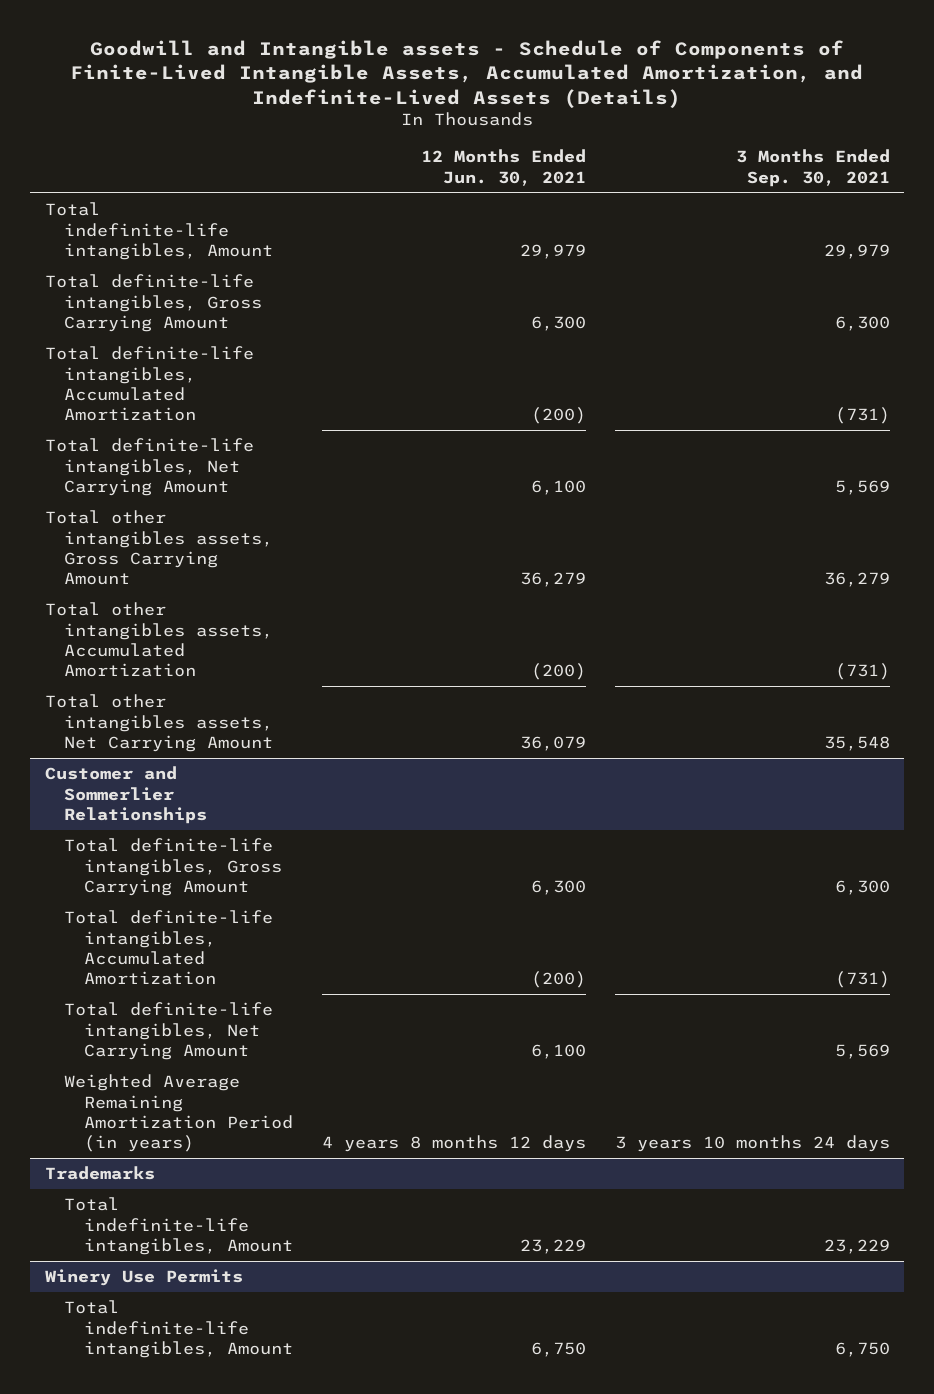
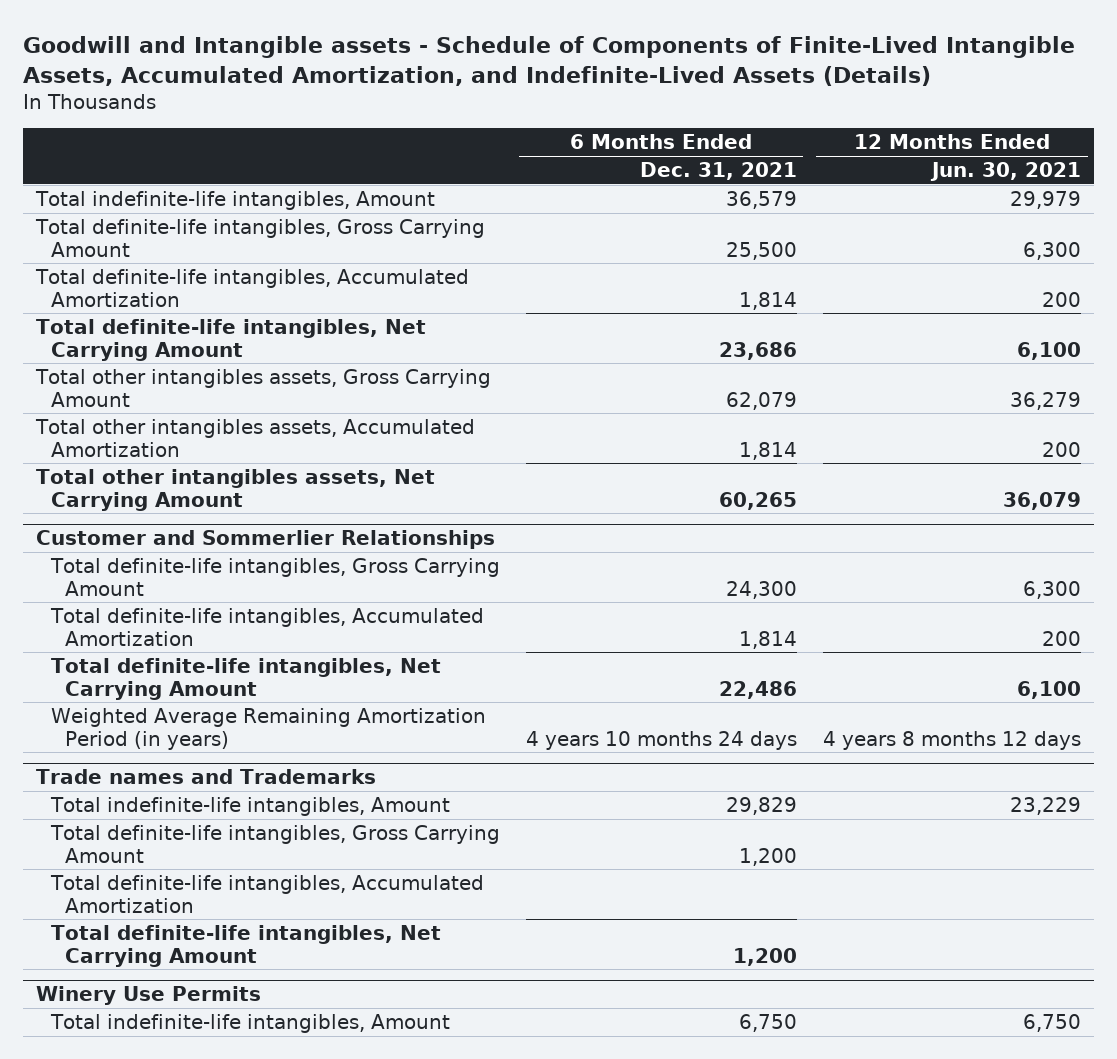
- | 12 Months Ended Jun. 30, 2021 | 3 Months Ended Sep. 30, 2021
+ | 6 Months Ended Dec. 31, 2021 | 12 Months Ended Jun. 30, 2021
- Total definite-life intangibles, Accumulated Amortization | (200) | (731)
+ Total definite-life intangibles, Accumulated Amortization | 1,814 | 200
- Total other intangibles assets, Accumulated Amortization | (200) | (731)
+ Total other intangibles assets, Accumulated Amortization | 1,814 | 200
@ Customer and Sommerlier Relationships
- Total definite-life intangibles, Accumulated Amortization | (200) | (731)
+ Total definite-life intangibles, Accumulated Amortization | 1,814 | 200
- Trademarks
+ Trade names and Trademarks
+ Total definite-life intangibles, Gross Carrying Amount | 1,200 |
+ Total definite-life intangibles, Accumulated Amortization
+ Total definite-life intangibles, Net Carrying Amount | 1,200 |

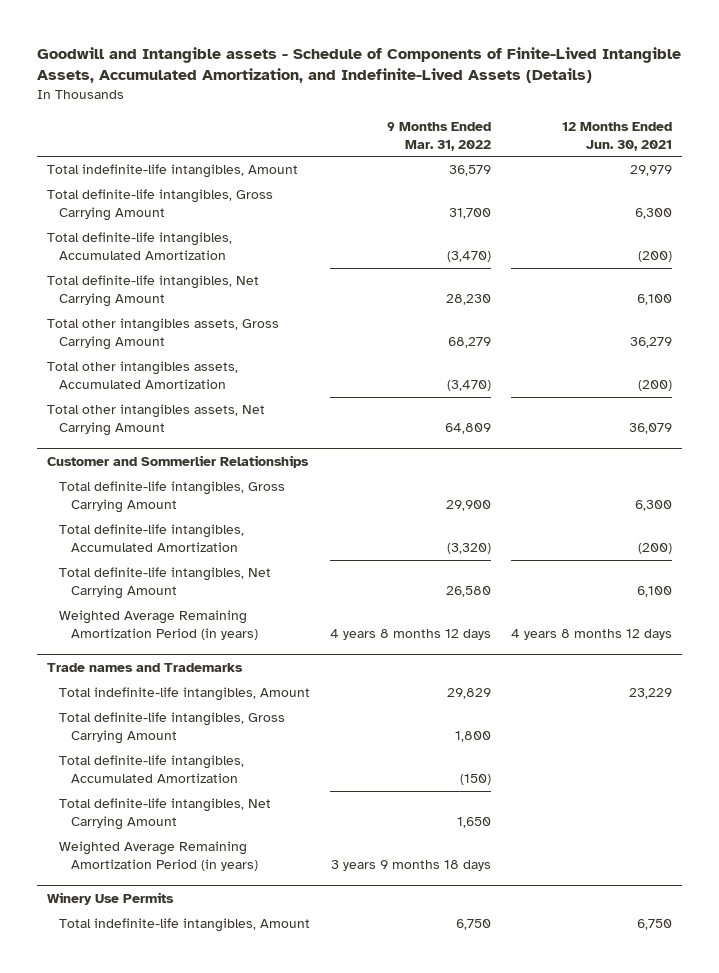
- | 6 Months Ended Dec. 31, 2021 | 12 Months Ended Jun. 30, 2021
+ | 9 Months Ended Mar. 31, 2022 | 12 Months Ended Jun. 30, 2021
- Total definite-life intangibles, Accumulated Amortization | 1,814 | 200
+ Total definite-life intangibles, Accumulated Amortization | (3,470) | (200)
- Total other intangibles assets, Accumulated Amortization | 1,814 | 200
+ Total other intangibles assets, Accumulated Amortization | (3,470) | (200)
@ Customer and Sommerlier Relationships
- Total definite-life intangibles, Accumulated Amortization | 1,814 | 200
+ Total definite-life intangibles, Accumulated Amortization | (3,320) | (200)
@ Trade names and Trademarks
+ Weighted Average Remaining Amortization Period (in years) | 3 years 9 months 18 days |

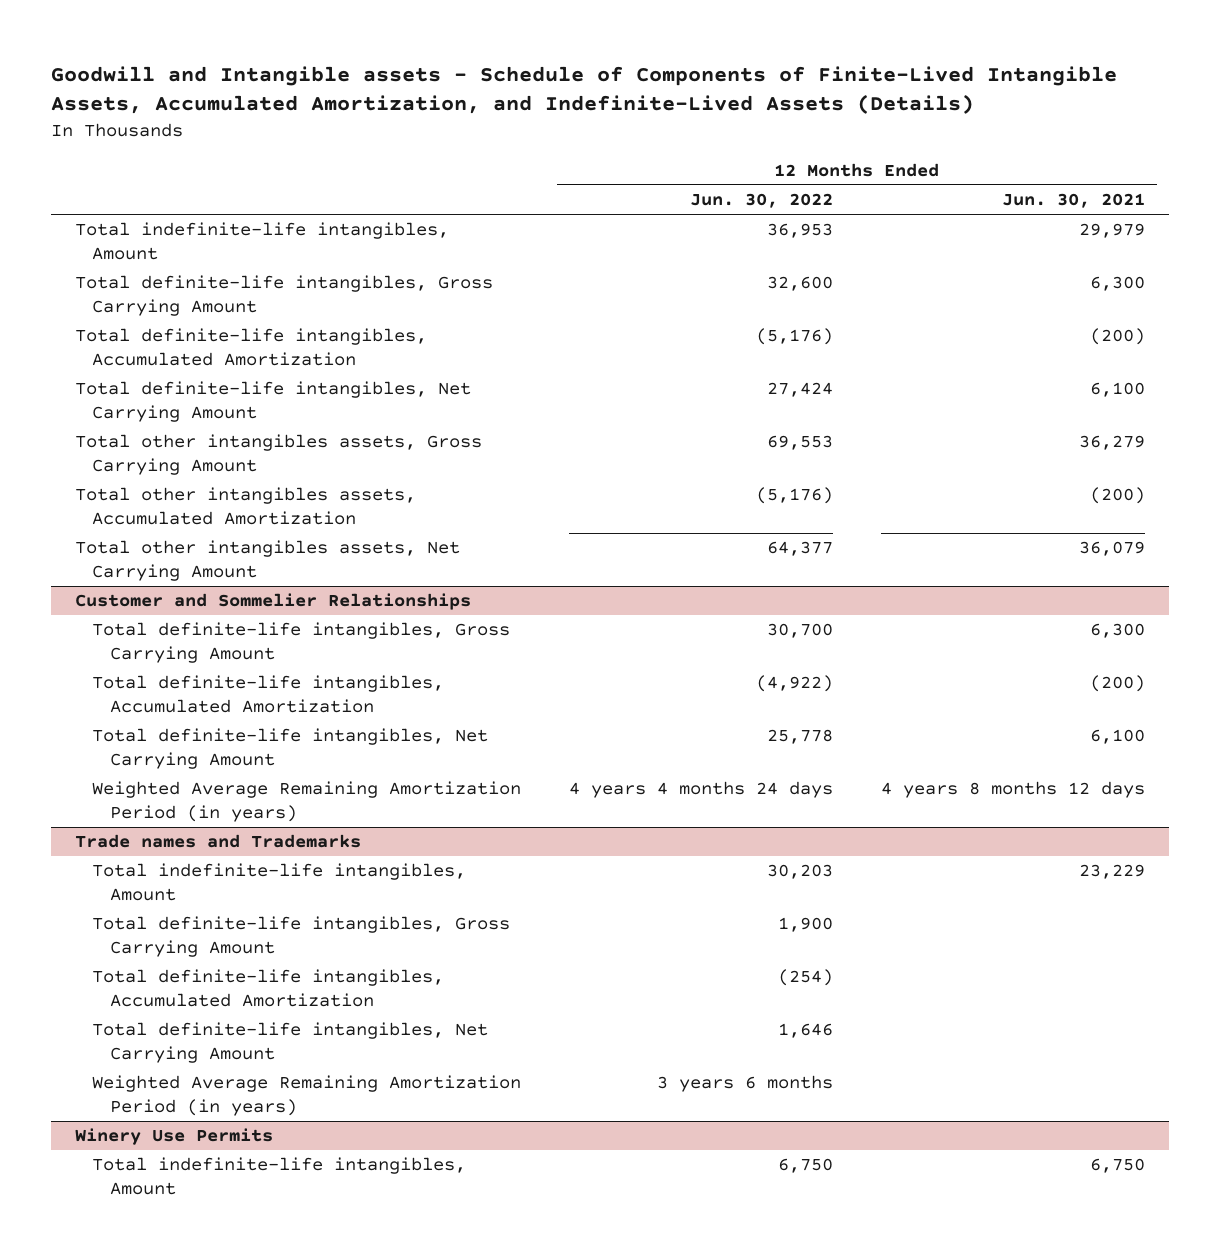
- | 9 Months Ended Mar. 31, 2022 | 12 Months Ended Jun. 30, 2021
+ | 12 Months Ended Jun. 30, 2022 | 12 Months Ended Jun. 30, 2021
- Customer and Sommerlier Relationships
+ Customer and Sommelier Relationships

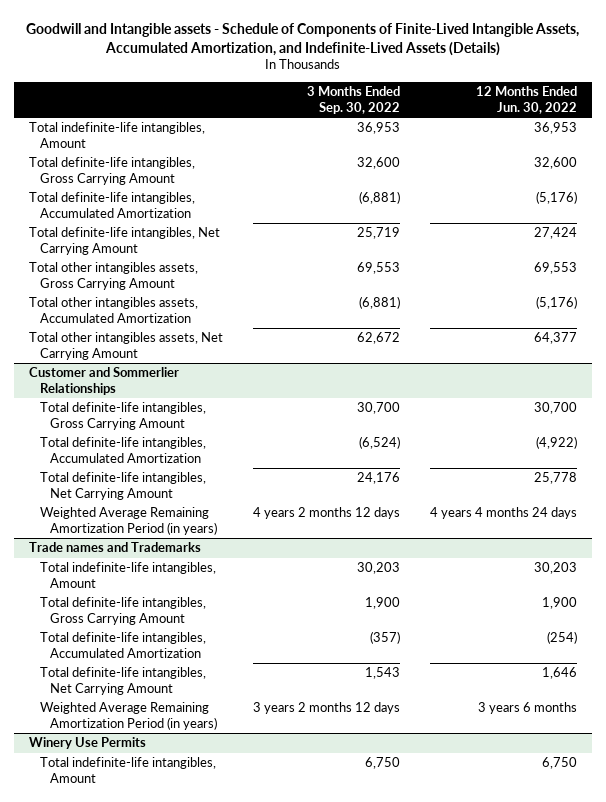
- | 12 Months Ended Jun. 30, 2022 | 12 Months Ended Jun. 30, 2021
+ | 3 Months Ended Sep. 30, 2022 | 12 Months Ended Jun. 30, 2022
- Customer and Sommelier Relationships
+ Customer and Sommerlier Relationships

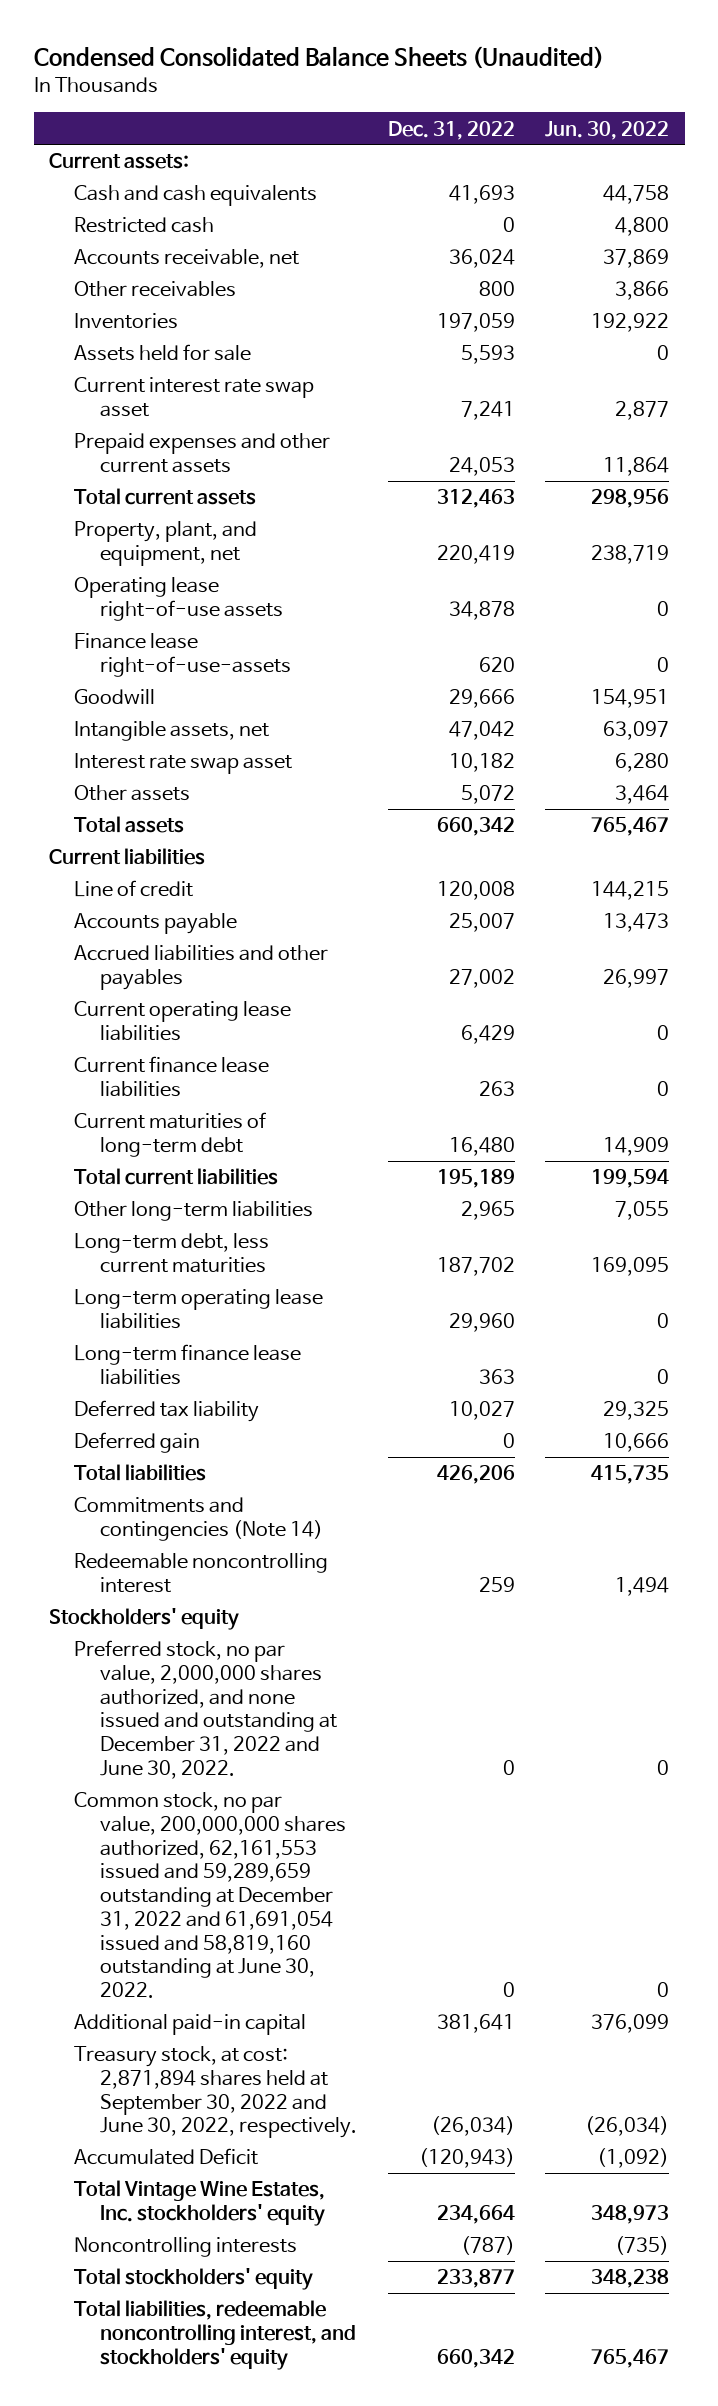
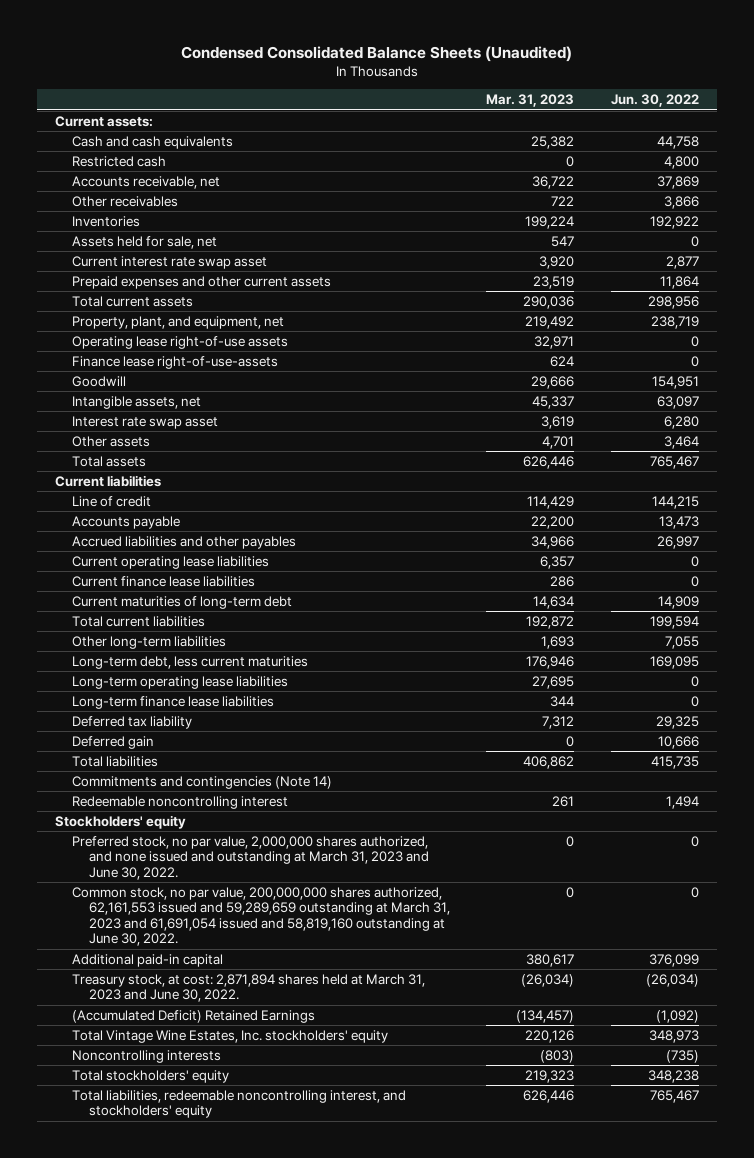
- | Dec. 31, 2022 | Jun. 30, 2022
+ | Mar. 31, 2023 | Jun. 30, 2022
- Assets held for sale | 5,593 | 0
+ Assets held for sale, net | 547 | 0
- Preferred stock, no par value, 2,000,000 shares authorized, and none issued and outstanding at December 31, 2022 and June 30, 2022. | 0 | 0
- Common stock, no par value, 200,000,000 shares authorized, 62,161,553 issued and 59,289,659 outstanding at December 31, 2022 and 61,691,054 issued and 58,819,160 outstanding at June 30, 2022. | 0 | 0
+ Preferred stock, no par value, 2,000,000 shares authorized, and none issued and outstanding at March 31, 2023 and June 30, 2022. | 0 | 0
+ Common stock, no par value, 200,000,000 shares authorized, 62,161,553 issued and 59,289,659 outstanding at March 31, 2023 and 61,691,054 issued and 58,819,160 outstanding at June 30, 2022. | 0 | 0
- Treasury stock, at cost: 2,871,894 shares held at September 30, 2022 and June 30, 2022, respectively. | (26,034) | (26,034)
- Accumulated Deficit | (120,943) | (1,092)
+ Treasury stock, at cost: 2,871,894 shares held at March 31, 2023 and June 30, 2022. | (26,034) | (26,034)
+ (Accumulated Deficit) Retained Earnings | (134,457) | (1,092)

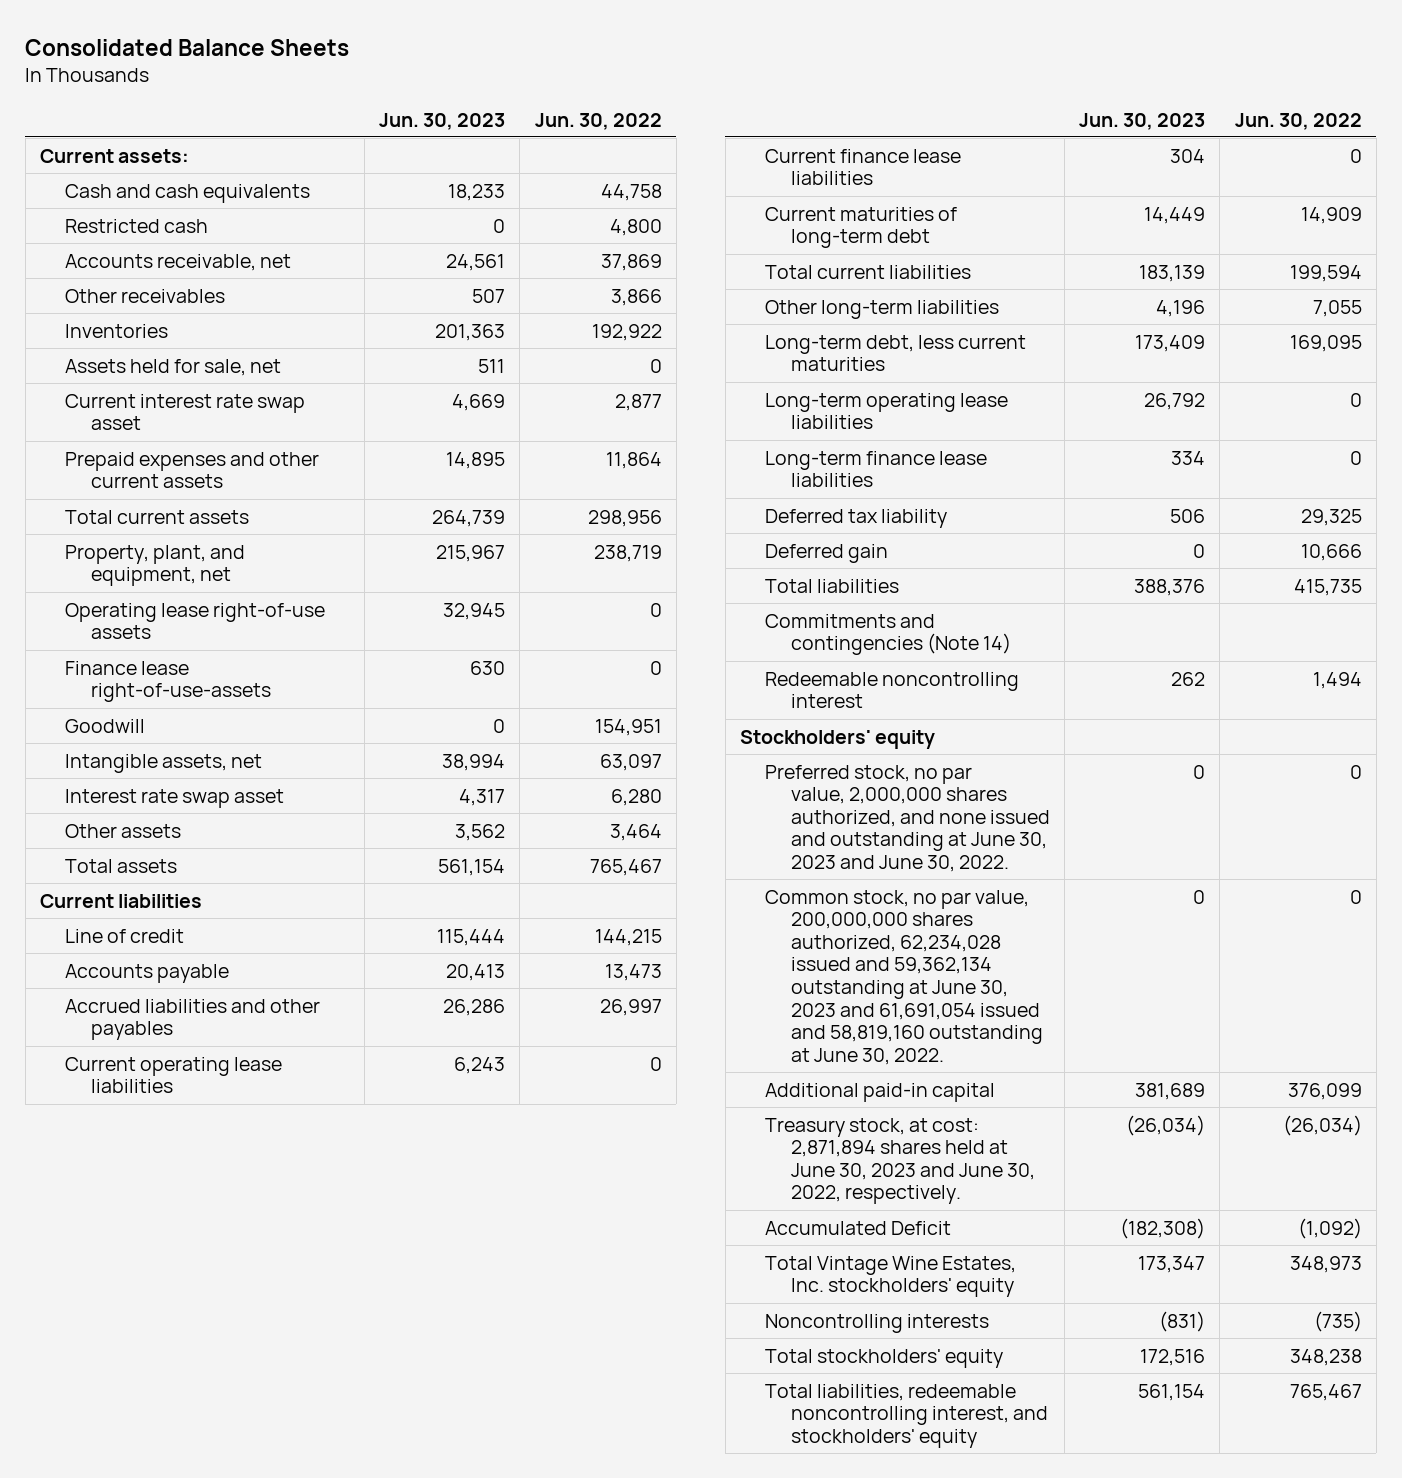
- Condensed Consolidated Balance Sheets (Unaudited)
+ Consolidated Balance Sheets
- | Mar. 31, 2023 | Jun. 30, 2022
+ | Jun. 30, 2023 | Jun. 30, 2022
- Preferred stock, no par value, 2,000,000 shares authorized, and none issued and outstanding at March 31, 2023 and June 30, 2022. | 0 | 0
- Common stock, no par value, 200,000,000 shares authorized, 62,161,553 issued and 59,289,659 outstanding at March 31, 2023 and 61,691,054 issued and 58,819,160 outstanding at June 30, 2022. | 0 | 0
+ Preferred stock, no par value, 2,000,000 shares authorized, and none issued and outstanding at June 30, 2023 and June 30, 2022. | 0 | 0
+ Common stock, no par value, 200,000,000 shares authorized, 62,234,028 issued and 59,362,134 outstanding at June 30, 2023 and 61,691,054 issued and 58,819,160 outstanding at June 30, 2022. | 0 | 0
- Treasury stock, at cost: 2,871,894 shares held at March 31, 2023 and June 30, 2022. | (26,034) | (26,034)
- (Accumulated Deficit) Retained Earnings | (134,457) | (1,092)
+ Treasury stock, at cost: 2,871,894 shares held at June 30, 2023 and June 30, 2022, respectively. | (26,034) | (26,034)
+ Accumulated Deficit | (182,308) | (1,092)

